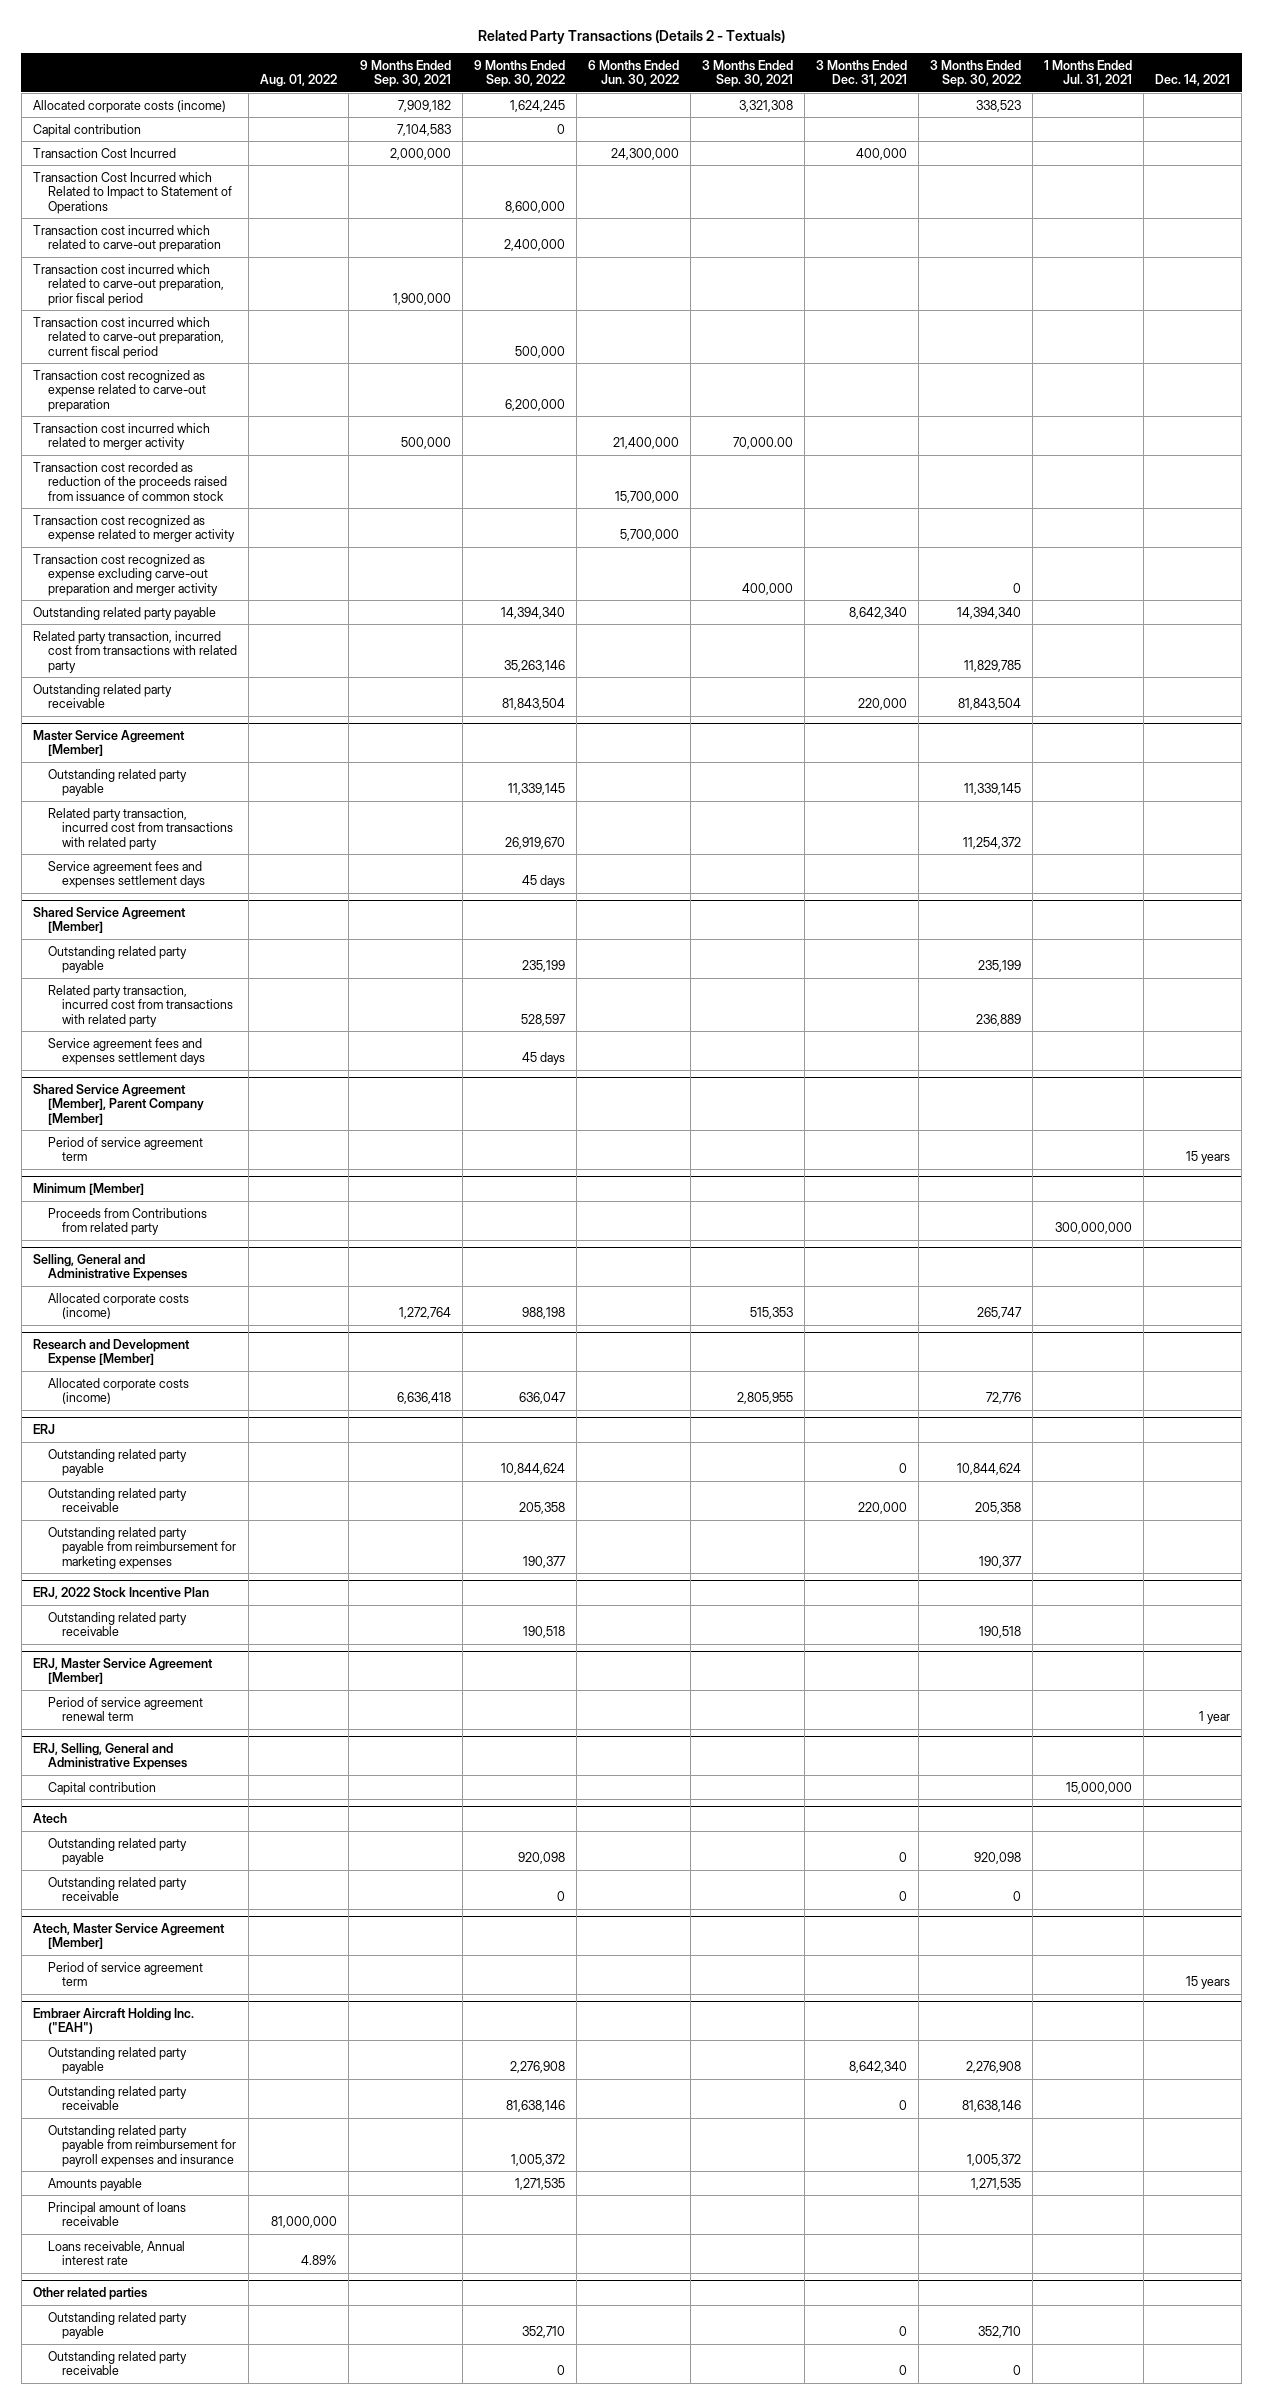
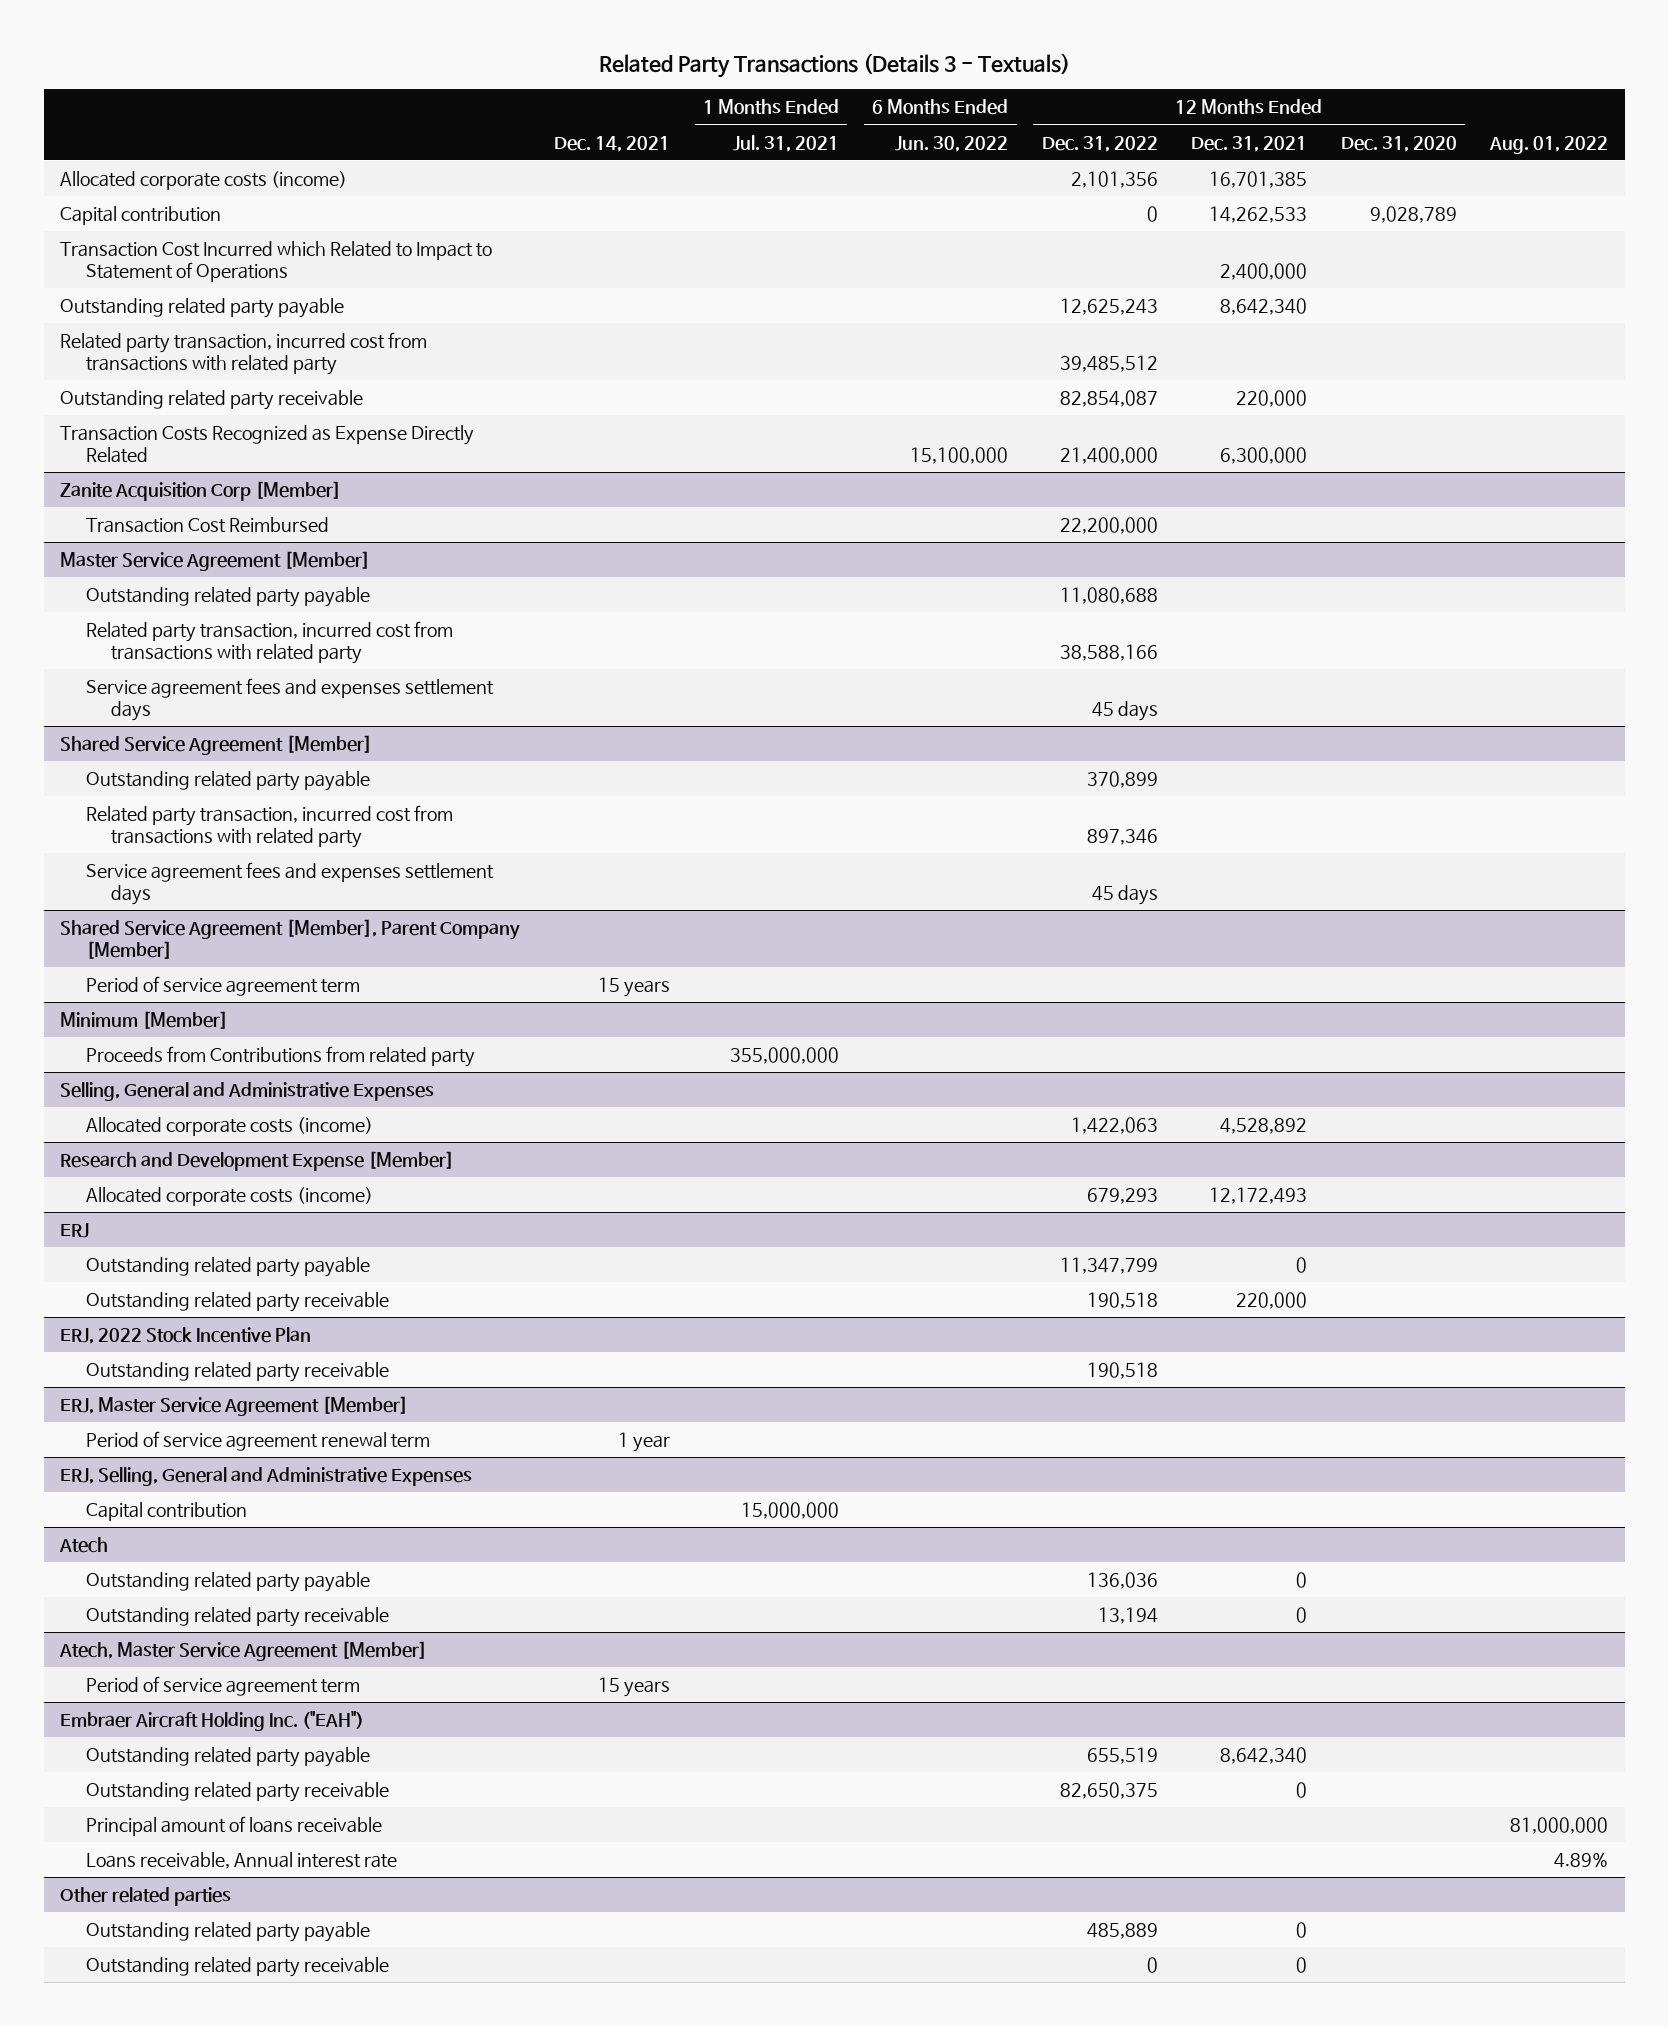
- Related Party Transactions (Details 2 - Textuals)
+ Related Party Transactions (Details 3 - Textuals)
- | Aug. 01, 2022 | 9 Months Ended Sep. 30, 2021 | 9 Months Ended Sep. 30, 2022 | 6 Months Ended Jun. 30, 2022 | 3 Months Ended Sep. 30, 2021 | 3 Months Ended Dec. 31, 2021 | 3 Months Ended Sep. 30, 2022 | 1 Months Ended Jul. 31, 2021 | Dec. 14, 2021
+ | Dec. 14, 2021 | 1 Months Ended Jul. 31, 2021 | 6 Months Ended Jun. 30, 2022 | 12 Months Ended Dec. 31, 2022 | 12 Months Ended Dec. 31, 2021 | 12 Months Ended Dec. 31, 2020 | Aug. 01, 2022
- Transaction Cost Incurred | | 2,000,000 | | 24,300,000 | | 400,000 | | |
- Transaction cost incurred which related to carve-out preparation | | | 2,400,000 | | | | | |
- Transaction cost incurred which related to carve-out preparation, prior fiscal period | | 1,900,000 | | | | | | |
- Transaction cost incurred which related to carve-out preparation, current fiscal period | | | 500,000 | | | | | |
- Transaction cost recognized as expense related to carve-out preparation | | | 6,200,000 | | | | | |
- Transaction cost incurred which related to merger activity | | 500,000 | | 21,400,000 | 70,000.00 | | | |
- Transaction cost recorded as reduction of the proceeds raised from issuance of common stock | | | | 15,700,000 | | | | |
- Transaction cost recognized as expense related to merger activity | | | | 5,700,000 | | | | |
- Transaction cost recognized as expense excluding carve-out preparation and merger activity | | | | | 400,000 | | 0 | |
+ Transaction Costs Recognized as Expense Directly Related | | | 15,100,000 | 21,400,000 | 6,300,000 | |
+ Zanite Acquisition Corp [Member]
+ Transaction Cost Reimbursed | | | | 22,200,000 | | |
@ Minimum [Member]
- Proceeds from Contributions from related party | | | | | | | | 300,000,000 |
+ Proceeds from Contributions from related party | | 355,000,000 | | | | |
@ ERJ
- Outstanding related party payable from reimbursement for marketing expenses | | | 190,377 | | | | 190,377 | |
@ Embraer Aircraft Holding Inc. ("EAH")
- Outstanding related party payable from reimbursement for payroll expenses and insurance | | | 1,005,372 | | | | 1,005,372 | |
- Amounts payable | | | 1,271,535 | | | | 1,271,535 | |

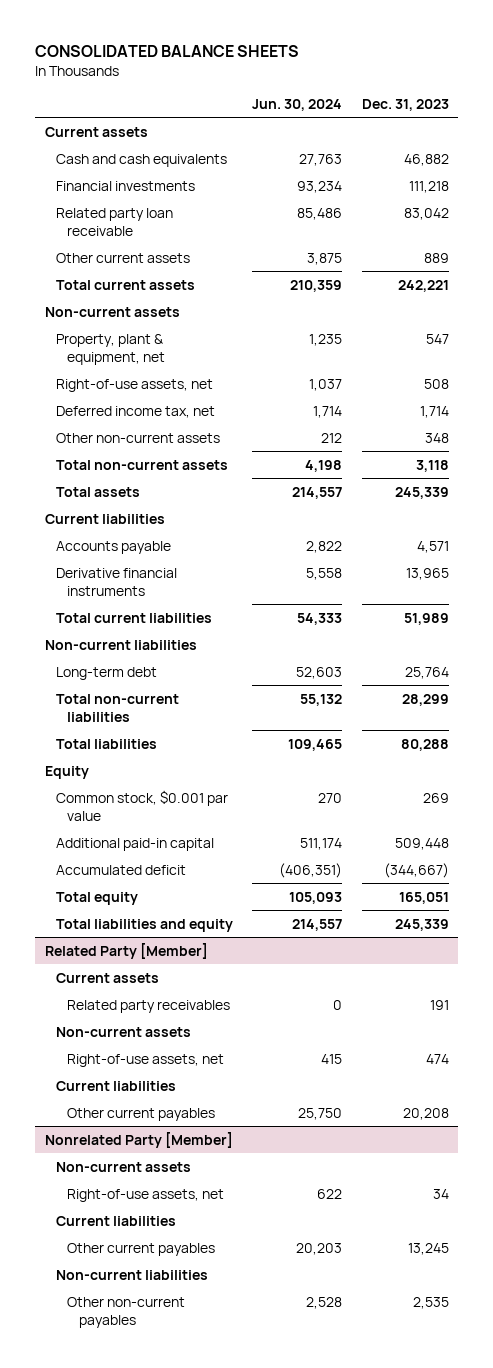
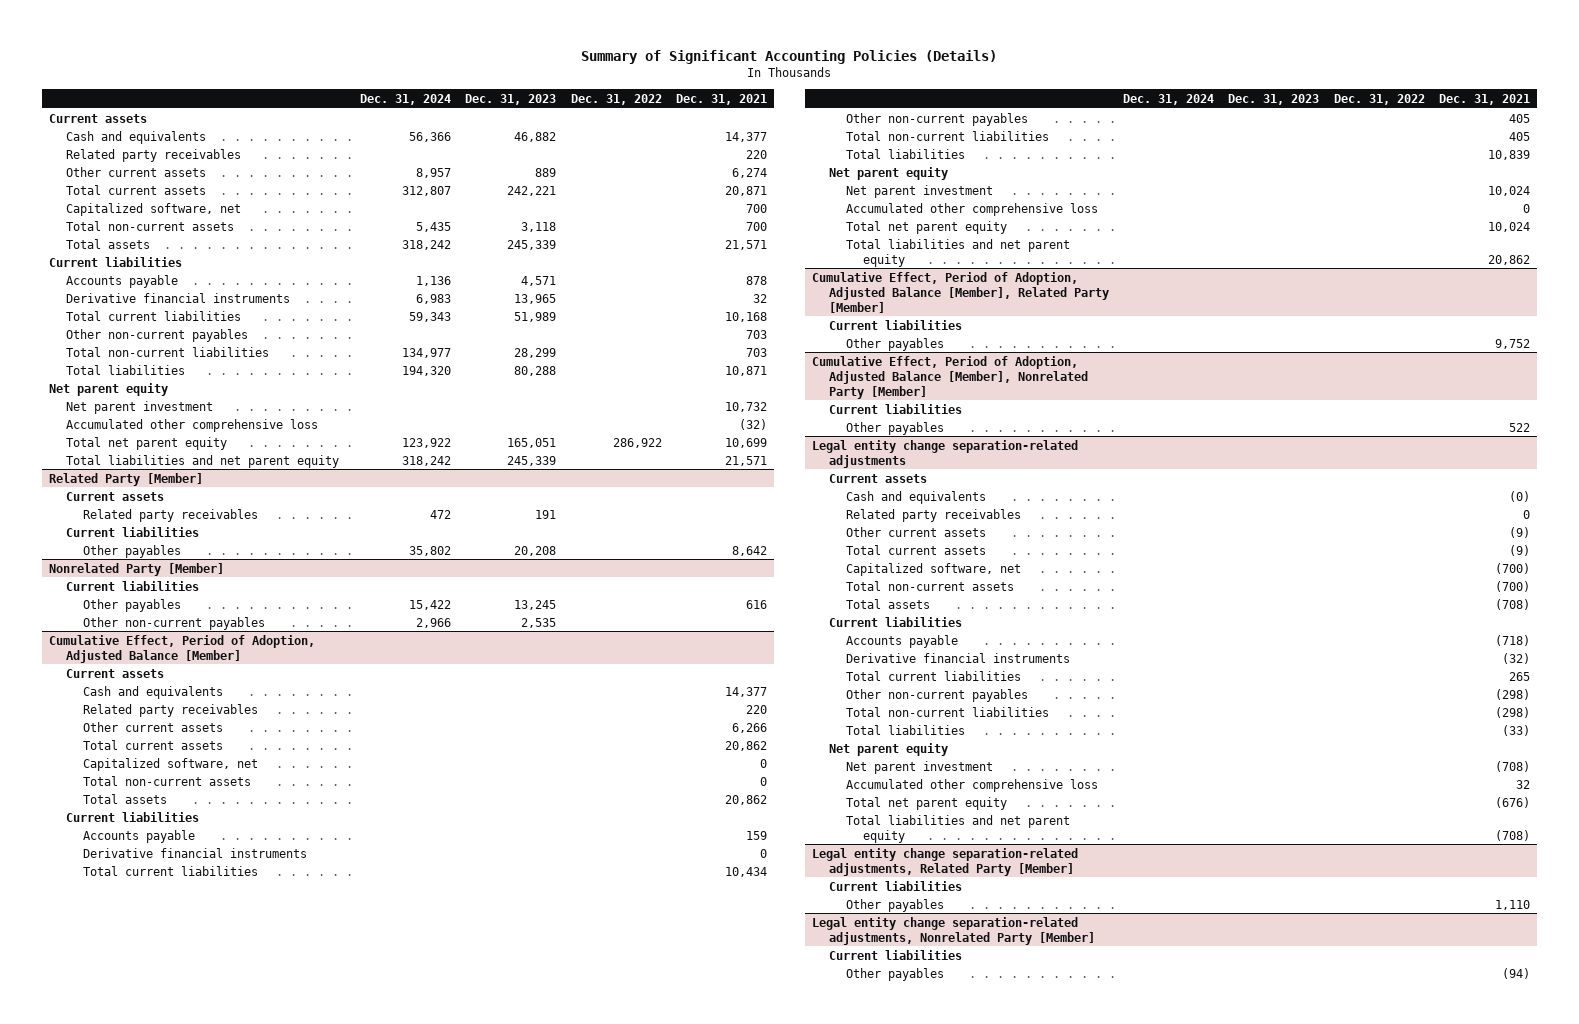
- CONSOLIDATED BALANCE SHEETS
+ Summary of Significant Accounting Policies (Details)
- | Jun. 30, 2024 | Dec. 31, 2023
+ | Dec. 31, 2024 | Dec. 31, 2023 | Dec. 31, 2022 | Dec. 31, 2021
- Cash and cash equivalents | 27,763 | 46,882
- Financial investments | 93,234 | 111,218
- Related party loan receivable | 85,486 | 83,042
+ Cash and equivalents | 56,366 | 46,882 | | 14,377
+ Related party receivables | | | | 220
- Non-current assets
- Property, plant & equipment, net | 1,235 | 547
- Right-of-use assets, net | 1,037 | 508
- Deferred income tax, net | 1,714 | 1,714
- Other non-current assets | 212 | 348
+ Capitalized software, net | | | | 700
- Non-current liabilities
- Long-term debt | 52,603 | 25,764
+ Other non-current payables | | | | 703
- Equity
- Common stock, $0.001 par value | 270 | 269
- Additional paid-in capital | 511,174 | 509,448
- Accumulated deficit | (406,351) | (344,667)
- Total equity | 105,093 | 165,051
- Total liabilities and equity | 214,557 | 245,339
+ Net parent equity
+ Net parent investment | | | | 10,732
+ Accumulated other comprehensive loss | | | | (32)
+ Total net parent equity | 123,922 | 165,051 | 286,922 | 10,699
+ Total liabilities and net parent equity | 318,242 | 245,339 | | 21,571
@ Related Party [Member]
- Non-current assets
- Right-of-use assets, net | 415 | 474
- Other current payables | 25,750 | 20,208
+ Other payables | 35,802 | 20,208 | | 8,642
@ Nonrelated Party [Member]
- Non-current assets
- Right-of-use assets, net | 622 | 34
- Other current payables | 20,203 | 13,245
- Non-current liabilities
+ Other payables | 15,422 | 13,245 | | 616
+ Cumulative Effect, Period of Adoption, Adjusted Balance [Member]
+ Current assets
+ Cash and equivalents | | | | 14,377
+ Related party receivables | | | | 220
+ Other current assets | | | | 6,266
+ Total current assets | | | | 20,862
+ Capitalized software, net | | | | 0
+ Total non-current assets | | | | 0
+ Total assets | | | | 20,862
+ Current liabilities
+ Accounts payable | | | | 159
+ Derivative financial instruments | | | | 0
+ Total current liabilities | | | | 10,434
+ Other non-current payables | | | | 405
+ Total non-current liabilities | | | | 405
+ Total liabilities | | | | 10,839
+ Net parent equity
+ Net parent investment | | | | 10,024
+ Accumulated other comprehensive loss | | | | 0
+ Total net parent equity | | | | 10,024
+ Total liabilities and net parent equity | | | | 20,862
+ Cumulative Effect, Period of Adoption, Adjusted Balance [Member], Related Party [Member]
+ Current liabilities
+ Other payables | | | | 9,752
+ Cumulative Effect, Period of Adoption, Adjusted Balance [Member], Nonrelated Party [Member]
+ Current liabilities
+ Other payables | | | | 522
+ Legal entity change separation-related adjustments
+ Current assets
+ Cash and equivalents | | | | (0)
+ Related party receivables | | | | 0
+ Other current assets | | | | (9)
+ Total current assets | | | | (9)
+ Capitalized software, net | | | | (700)
+ Total non-current assets | | | | (700)
+ Total assets | | | | (708)
+ Current liabilities
+ Accounts payable | | | | (718)
+ Derivative financial instruments | | | | (32)
+ Total current liabilities | | | | 265
+ Other non-current payables | | | | (298)
+ Total non-current liabilities | | | | (298)
+ Total liabilities | | | | (33)
+ Net parent equity
+ Net parent investment | | | | (708)
+ Accumulated other comprehensive loss | | | | 32
+ Total net parent equity | | | | (676)
+ Total liabilities and net parent equity | | | | (708)
+ Legal entity change separation-related adjustments, Related Party [Member]
+ Current liabilities
+ Other payables | | | | 1,110
+ Legal entity change separation-related adjustments, Nonrelated Party [Member]
+ Current liabilities
+ Other payables | | | | (94)

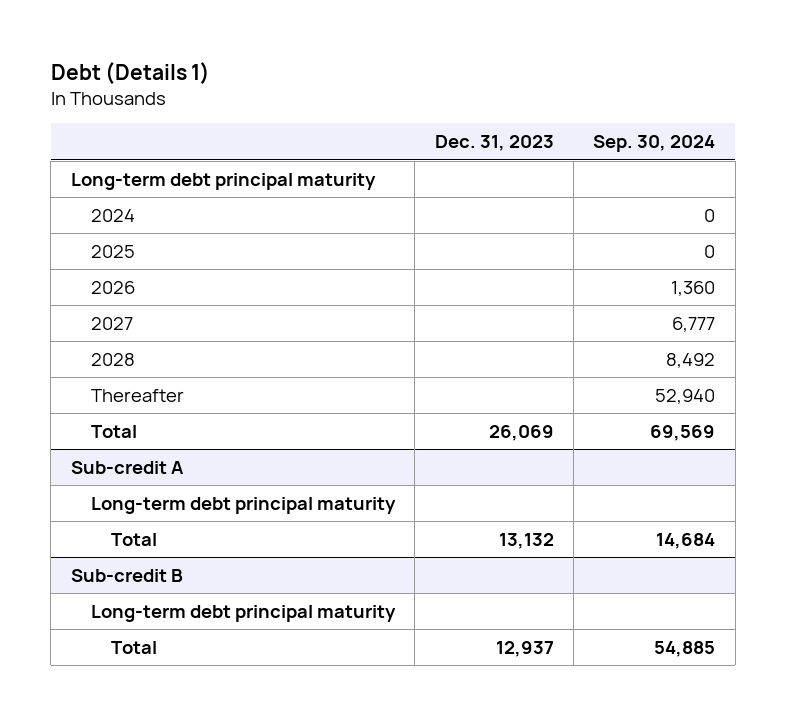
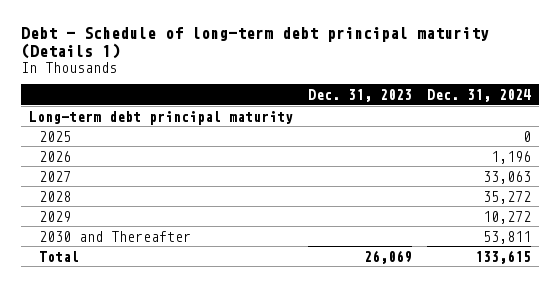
- Debt (Details 1)
+ Debt - Schedule of long-term debt principal maturity (Details 1)
- | Dec. 31, 2023 | Sep. 30, 2024
+ | Dec. 31, 2023 | Dec. 31, 2024
- 2024 | | 0
- Thereafter | | 52,940
+ 2029 | | 10,272
+ 2030 and Thereafter | | 53,811
- Sub-credit A
- Long-term debt principal maturity
- Total | 13,132 | 14,684
- Sub-credit B
- Long-term debt principal maturity
- Total | 12,937 | 54,885

